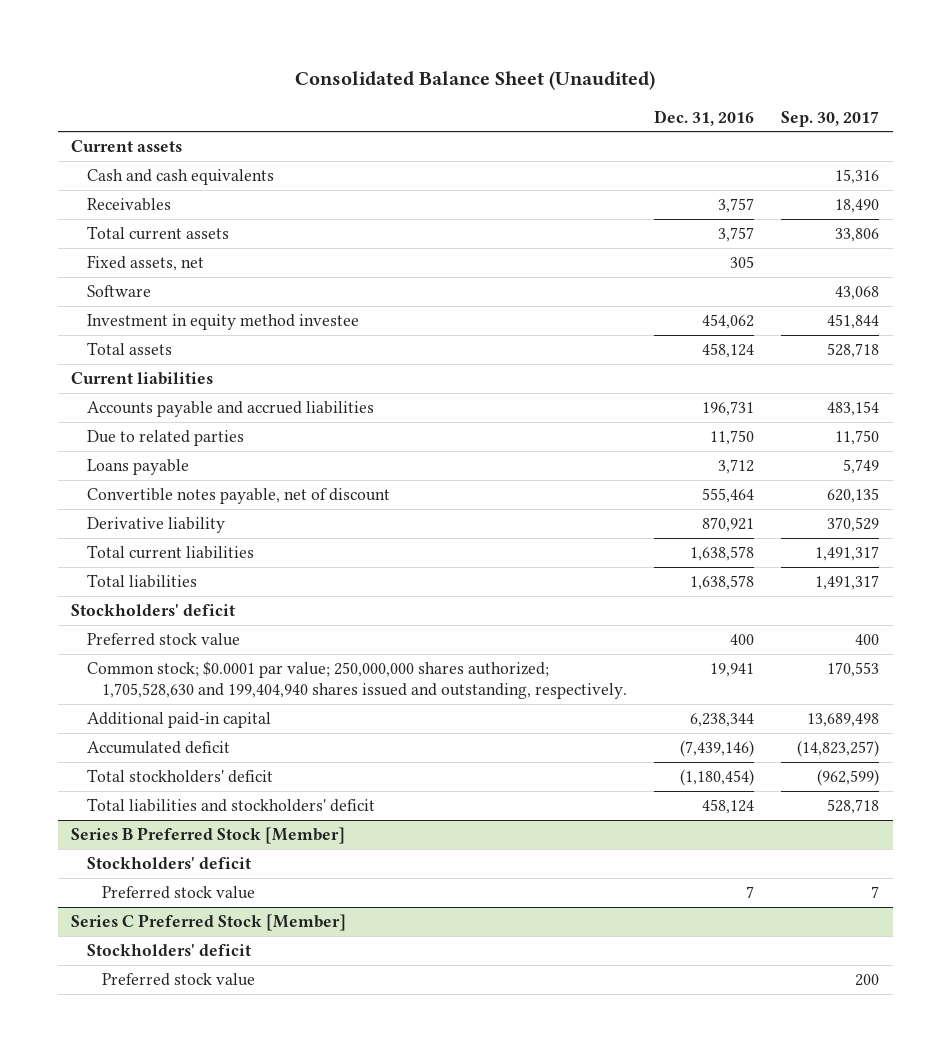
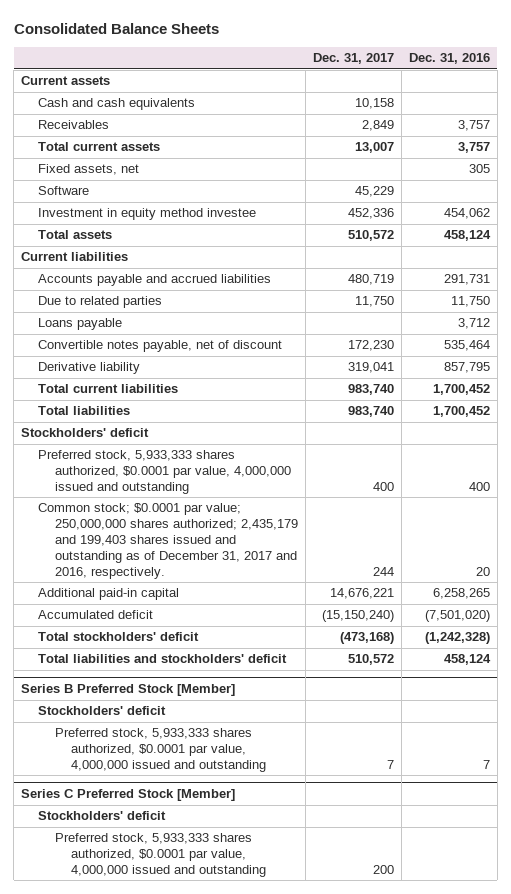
- Consolidated Balance Sheet (Unaudited)
+ Consolidated Balance Sheets
- | Dec. 31, 2016 | Sep. 30, 2017
+ | Dec. 31, 2017 | Dec. 31, 2016
- Accounts payable and accrued liabilities | 196,731 | 483,154
+ Accounts payable and accrued liabilities | 480,719 | 291,731
- Convertible notes payable, net of discount | 555,464 | 620,135
- Derivative liability | 870,921 | 370,529
- Total current liabilities | 1,638,578 | 1,491,317
- Total liabilities | 1,638,578 | 1,491,317
+ Convertible notes payable, net of discount | 172,230 | 535,464
+ Derivative liability | 319,041 | 857,795
+ Total current liabilities | 983,740 | 1,700,452
+ Total liabilities | 983,740 | 1,700,452
- Preferred stock value | 400 | 400
- Common stock; $0.0001 par value; 250,000,000 shares authorized; 1,705,528,630 and 199,404,940 shares issued and outstanding, respectively. | 19,941 | 170,553
- Additional paid-in capital | 6,238,344 | 13,689,498
- Accumulated deficit | (7,439,146) | (14,823,257)
- Total stockholders' deficit | (1,180,454) | (962,599)
+ Preferred stock, 5,933,333 shares authorized, $0.0001 par value, 4,000,000 issued and outstanding | 400 | 400
+ Common stock; $0.0001 par value; 250,000,000 shares authorized; 2,435,179 and 199,403 shares issued and outstanding as of December 31, 2017 and 2016, respectively. | 244 | 20
+ Additional paid-in capital | 14,676,221 | 6,258,265
+ Accumulated deficit | (15,150,240) | (7,501,020)
+ Total stockholders' deficit | (473,168) | (1,242,328)
@ Series B Preferred Stock [Member]
- Preferred stock value | 7 | 7
+ Preferred stock, 5,933,333 shares authorized, $0.0001 par value, 4,000,000 issued and outstanding | 7 | 7
@ Series C Preferred Stock [Member]
- Preferred stock value | | 200
+ Preferred stock, 5,933,333 shares authorized, $0.0001 par value, 4,000,000 issued and outstanding | 200 |

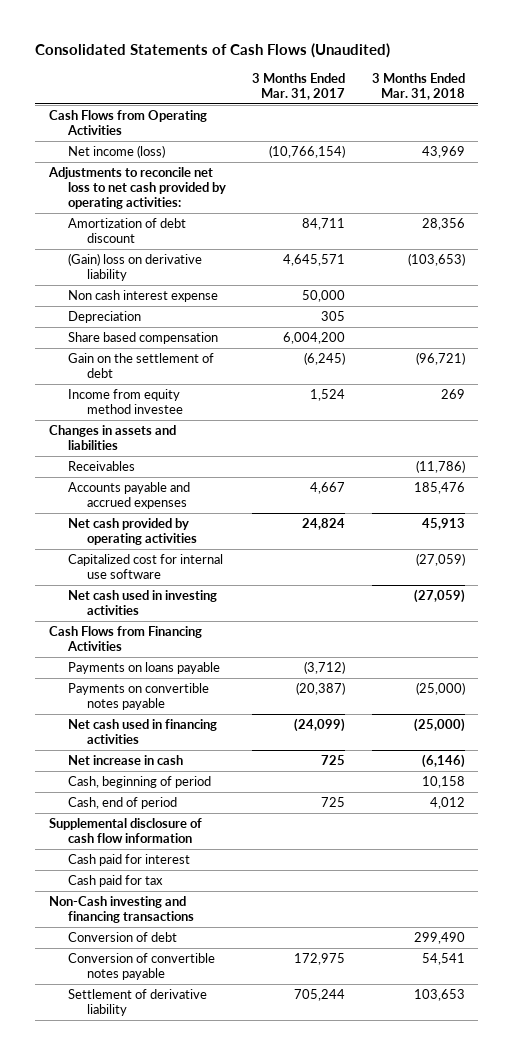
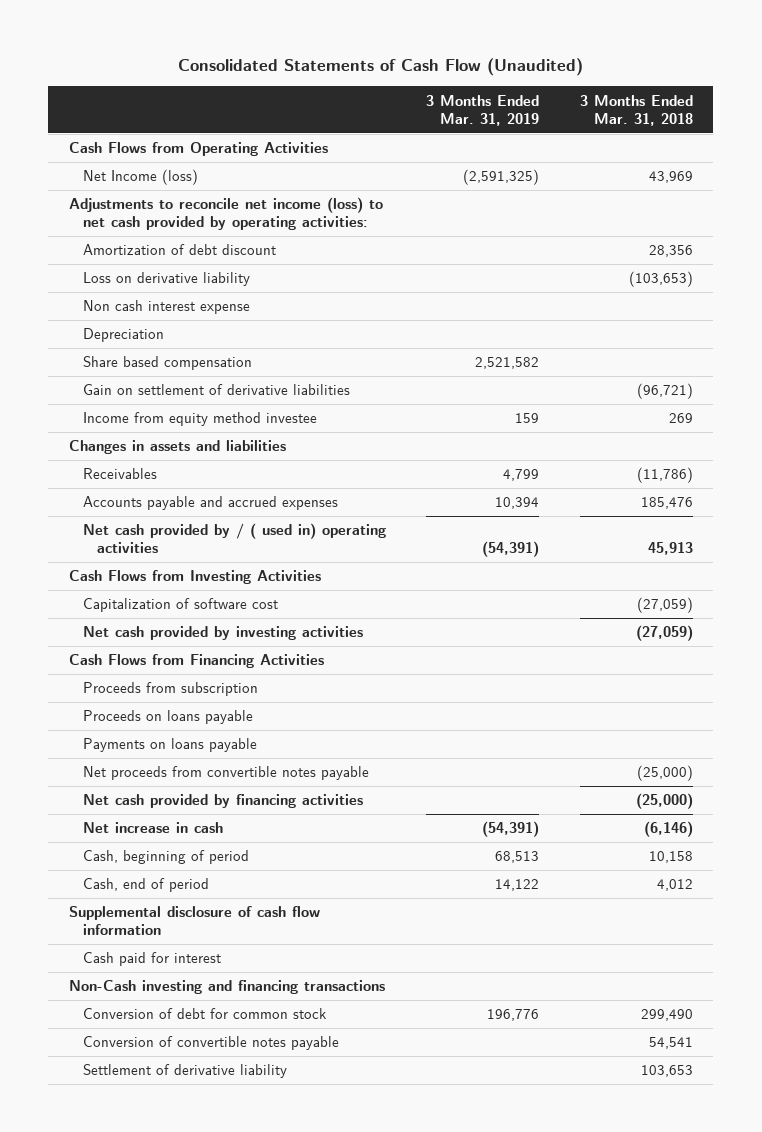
- Consolidated Statements of Cash Flows (Unaudited)
+ Consolidated Statements of Cash Flow (Unaudited)
- | 3 Months Ended Mar. 31, 2017 | 3 Months Ended Mar. 31, 2018
+ | 3 Months Ended Mar. 31, 2019 | 3 Months Ended Mar. 31, 2018
- Net income (loss) | (10,766,154) | 43,969
- Adjustments to reconcile net loss to net cash provided by operating activities:
+ Net Income (loss) | (2,591,325) | 43,969
+ Adjustments to reconcile net income (loss) to net cash provided by operating activities:
- (Gain) loss on derivative liability | 4,645,571 | (103,653)
+ Loss on derivative liability | | (103,653)
- Gain on the settlement of debt | (6,245) | (96,721)
+ Gain on settlement of derivative liabilities | | (96,721)
- Net cash provided by operating activities | 24,824 | 45,913
- Capitalized cost for internal use software | | (27,059)
- Net cash used in investing activities | | (27,059)
+ Net cash provided by / ( used in) operating activities | (54,391) | 45,913
+ Cash Flows from Investing Activities
+ Capitalization of software cost | | (27,059)
+ Net cash provided by investing activities | | (27,059)
+ Proceeds from subscription
+ Proceeds on loans payable
- Payments on convertible notes payable | (20,387) | (25,000)
- Net cash used in financing activities | (24,099) | (25,000)
+ Net proceeds from convertible notes payable | | (25,000)
+ Net cash provided by financing activities | | (25,000)
- Cash paid for tax
- Conversion of debt | | 299,490
+ Conversion of debt for common stock | 196,776 | 299,490

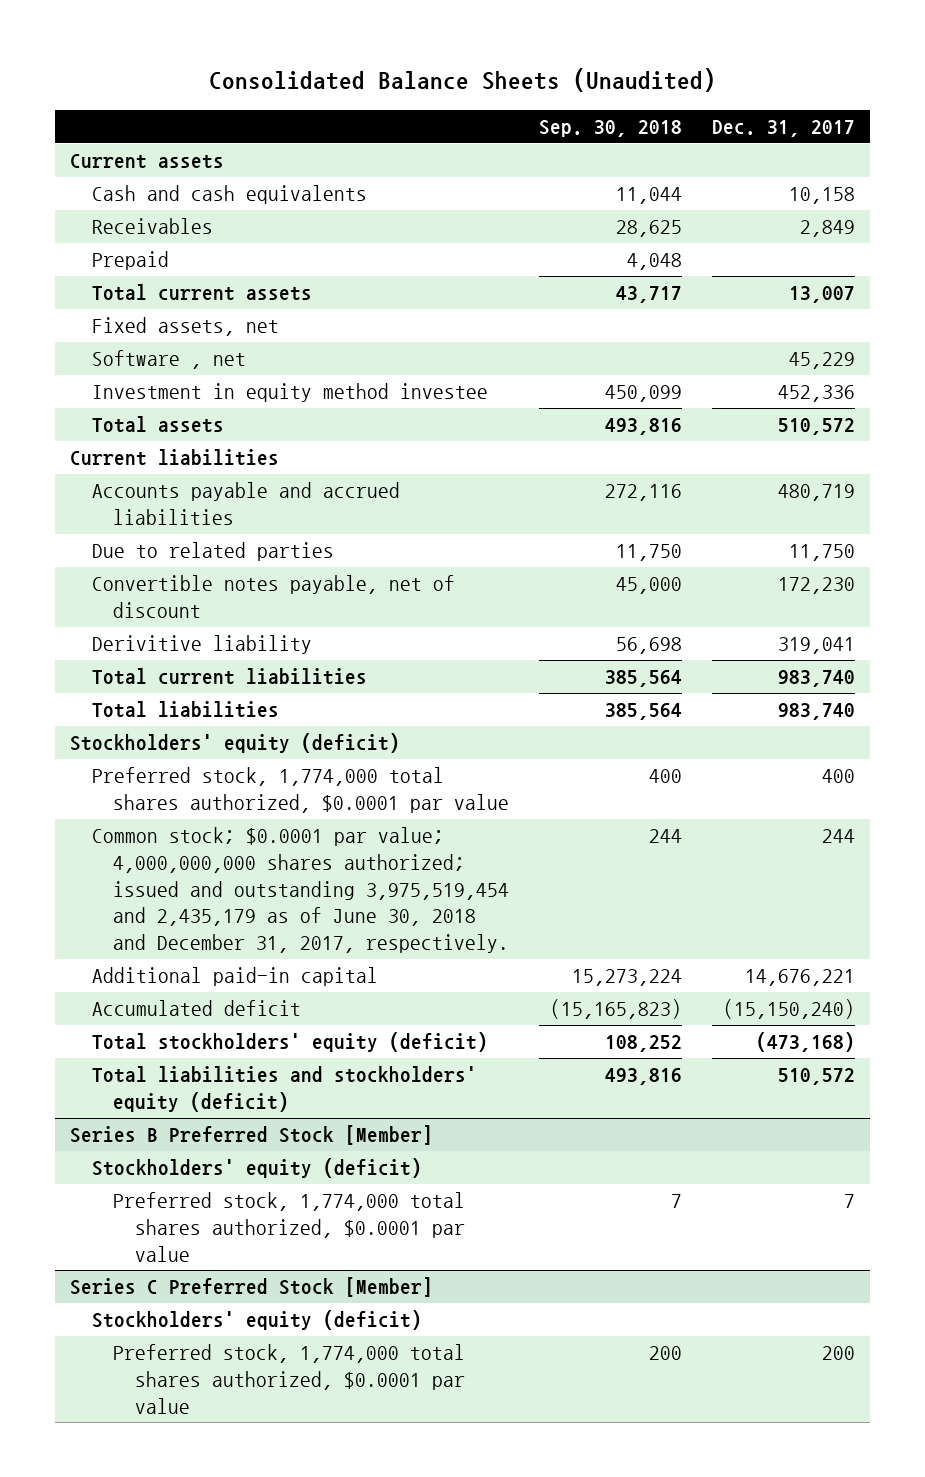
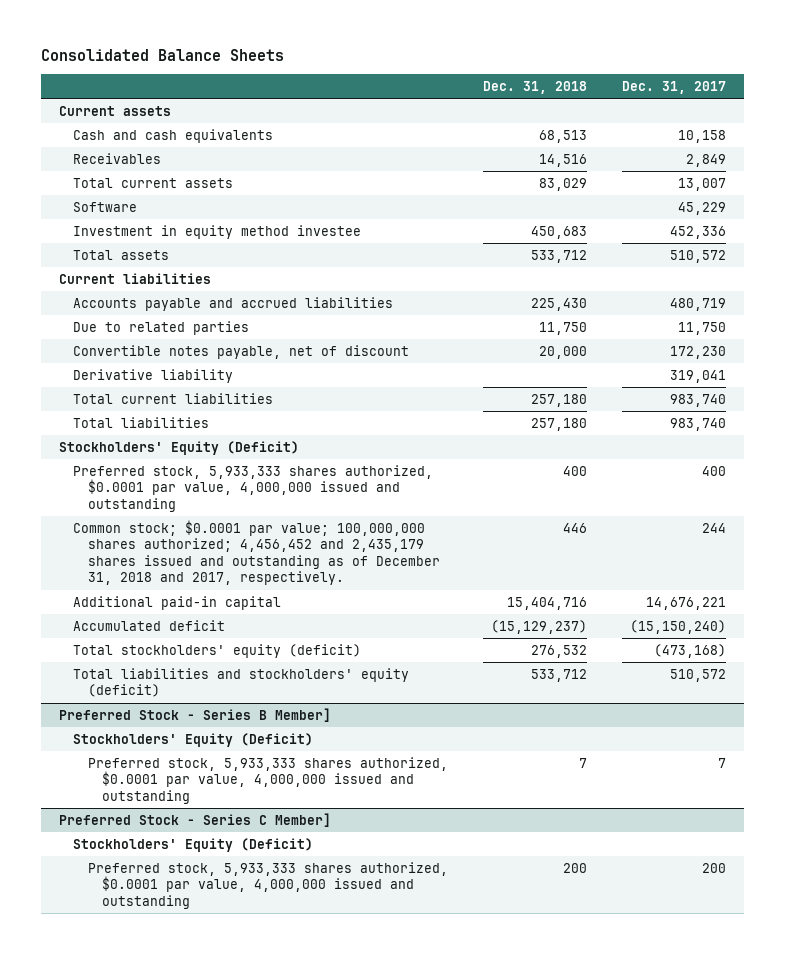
- Consolidated Balance Sheets (Unaudited)
+ Consolidated Balance Sheets
- | Sep. 30, 2018 | Dec. 31, 2017
+ | Dec. 31, 2018 | Dec. 31, 2017
- Prepaid | 4,048 |
- Fixed assets, net
- Software , net | | 45,229
+ Software | | 45,229
- Derivitive liability | 56,698 | 319,041
+ Derivative liability | | 319,041
- Stockholders' equity (deficit)
- Preferred stock, 1,774,000 total shares authorized, $0.0001 par value | 400 | 400
- Common stock; $0.0001 par value; 4,000,000,000 shares authorized; issued and outstanding 3,975,519,454 and 2,435,179 as of June 30, 2018 and December 31, 2017, respectively. | 244 | 244
+ Stockholders' Equity (Deficit)
+ Preferred stock, 5,933,333 shares authorized, $0.0001 par value, 4,000,000 issued and outstanding | 400 | 400
+ Common stock; $0.0001 par value; 100,000,000 shares authorized; 4,456,452 and 2,435,179 shares issued and outstanding as of December 31, 2018 and 2017, respectively. | 446 | 244
- Series B Preferred Stock [Member]
- Stockholders' equity (deficit)
- Preferred stock, 1,774,000 total shares authorized, $0.0001 par value | 7 | 7
- Series C Preferred Stock [Member]
- Stockholders' equity (deficit)
- Preferred stock, 1,774,000 total shares authorized, $0.0001 par value | 200 | 200
+ Preferred Stock - Series B Member]
+ Stockholders' Equity (Deficit)
+ Preferred stock, 5,933,333 shares authorized, $0.0001 par value, 4,000,000 issued and outstanding | 7 | 7
+ Preferred Stock - Series C Member]
+ Stockholders' Equity (Deficit)
+ Preferred stock, 5,933,333 shares authorized, $0.0001 par value, 4,000,000 issued and outstanding | 200 | 200

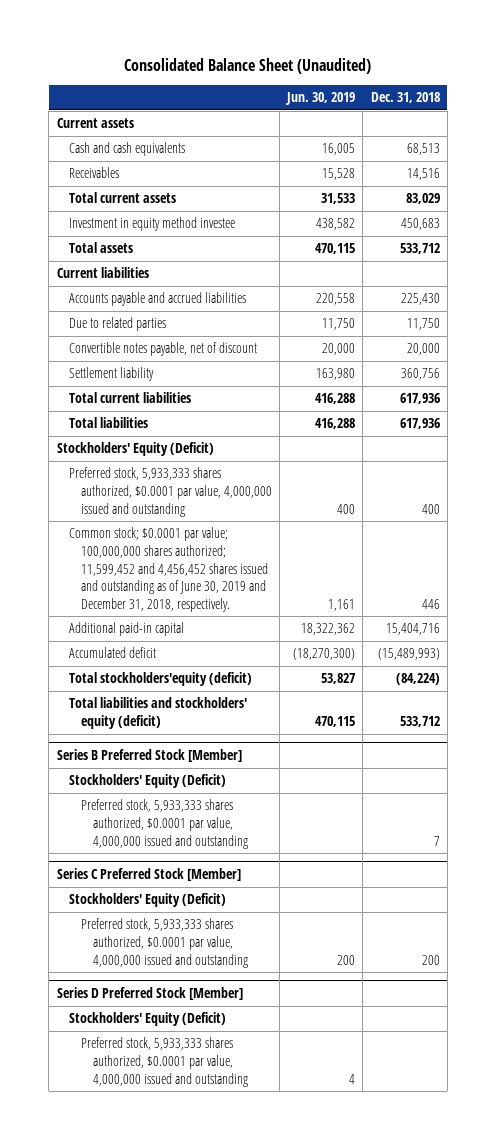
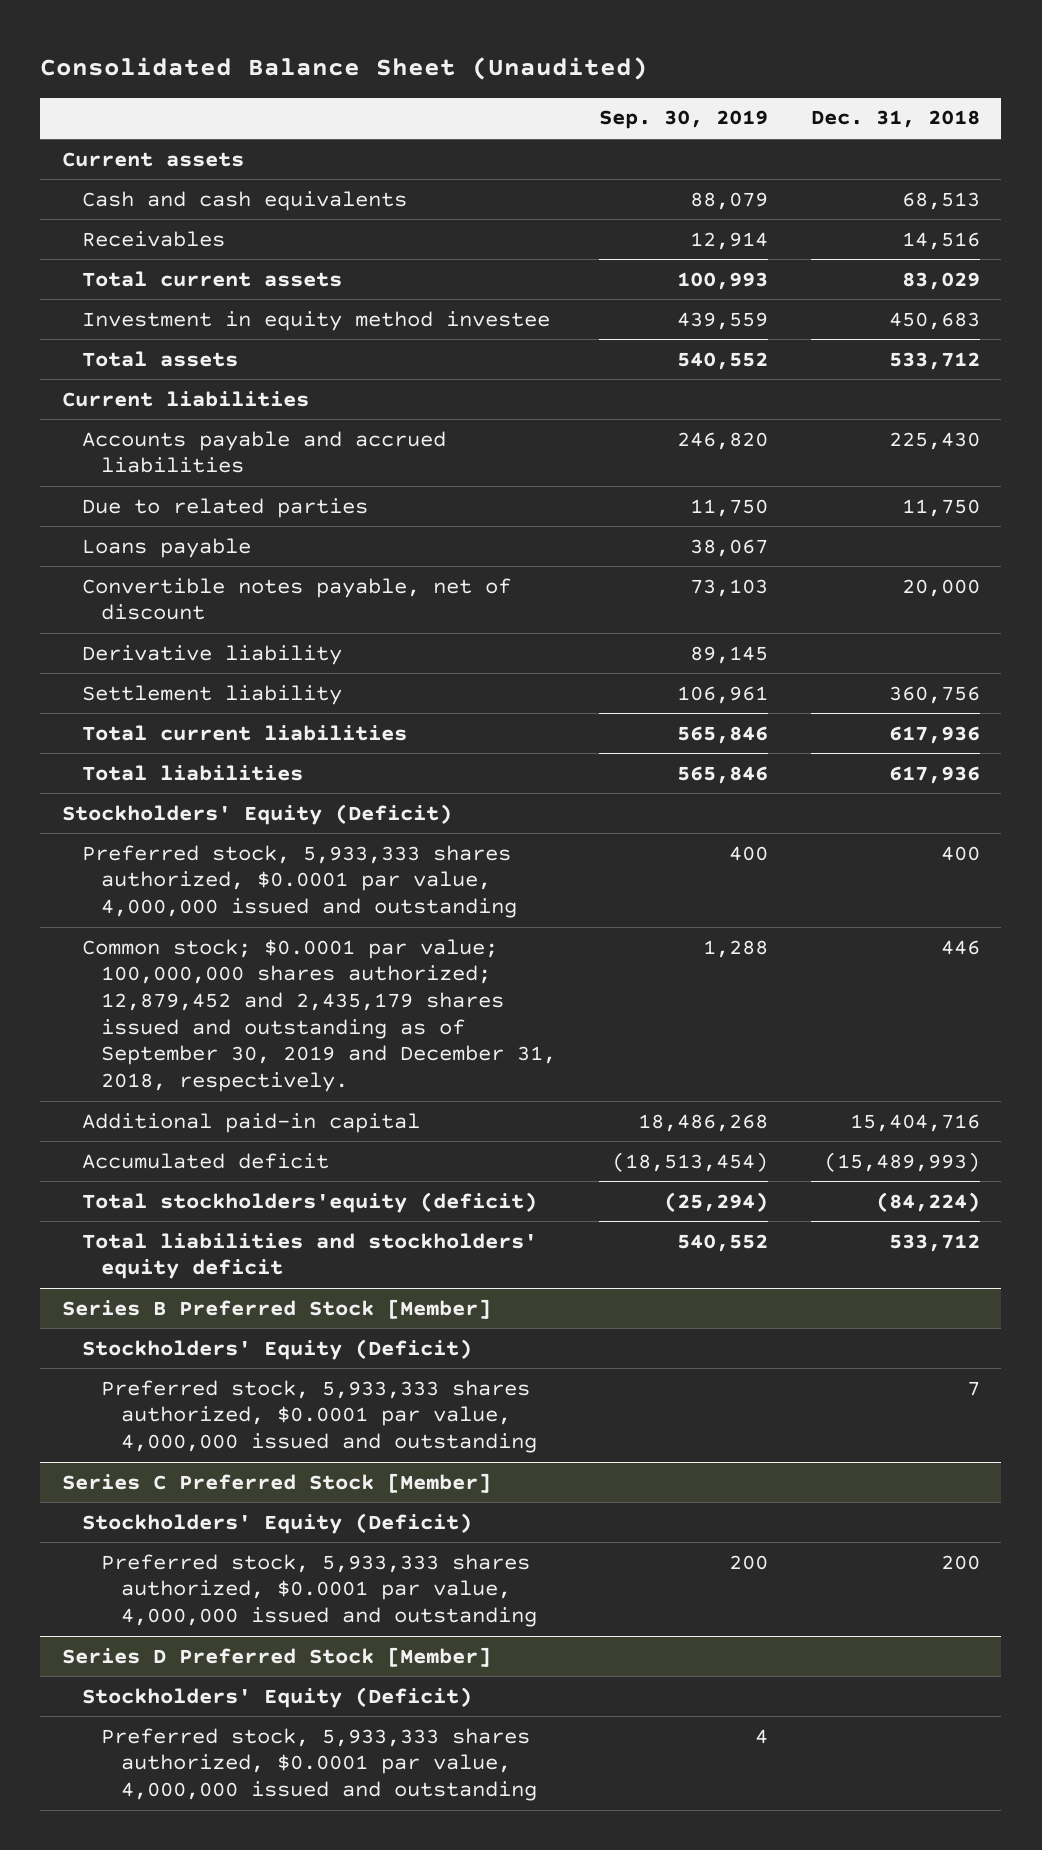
- | Jun. 30, 2019 | Dec. 31, 2018
+ | Sep. 30, 2019 | Dec. 31, 2018
+ Loans payable | 38,067 |
+ Derivative liability | 89,145 |
- Common stock; $0.0001 par value; 100,000,000 shares authorized; 11,599,452 and 4,456,452 shares issued and outstanding as of June 30, 2019 and December 31, 2018, respectively. | 1,161 | 446
+ Common stock; $0.0001 par value; 100,000,000 shares authorized; 12,879,452 and 2,435,179 shares issued and outstanding as of September 30, 2019 and December 31, 2018, respectively. | 1,288 | 446
- Total liabilities and stockholders' equity (deficit) | 470,115 | 533,712
+ Total liabilities and stockholders' equity deficit | 540,552 | 533,712

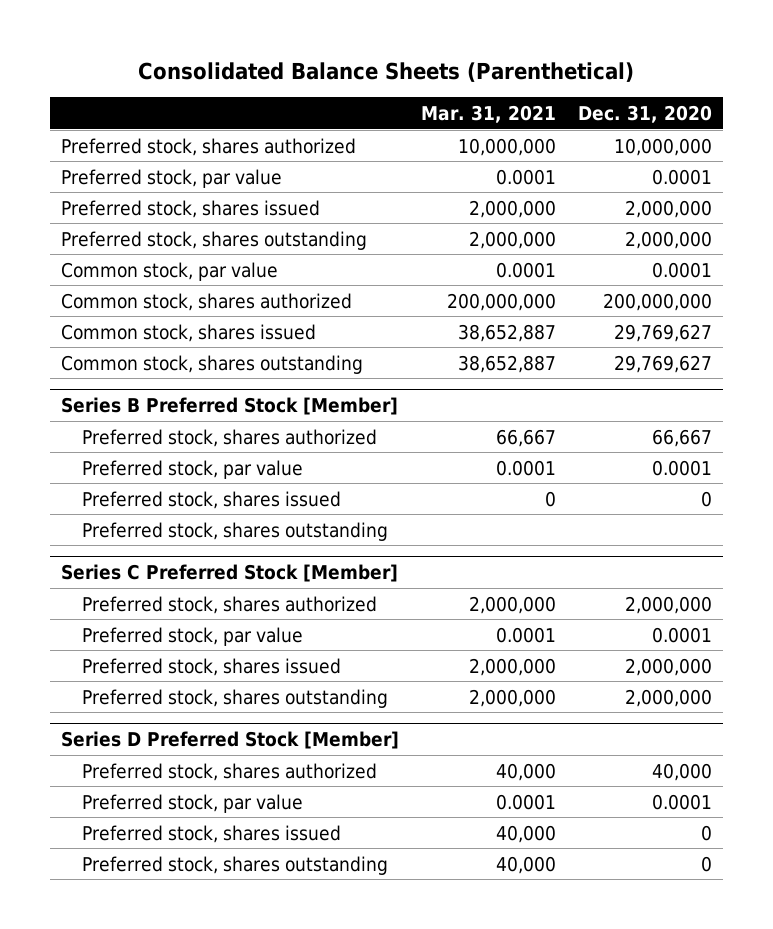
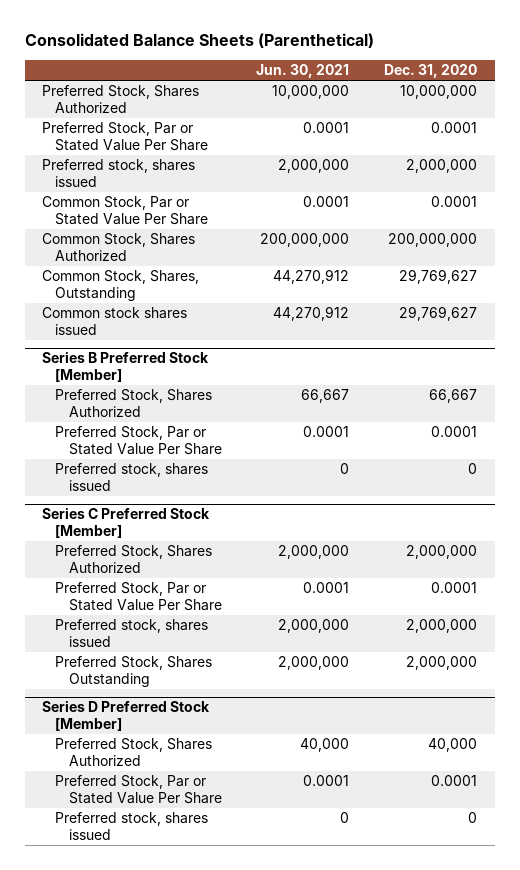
- | Mar. 31, 2021 | Dec. 31, 2020
+ | Jun. 30, 2021 | Dec. 31, 2020
- Preferred stock, shares authorized | 10,000,000 | 10,000,000
- Preferred stock, par value | 0.0001 | 0.0001
+ Preferred Stock, Shares Authorized | 10,000,000 | 10,000,000
+ Preferred Stock, Par or Stated Value Per Share | 0.0001 | 0.0001
- Preferred stock, shares outstanding | 2,000,000 | 2,000,000
- Common stock, par value | 0.0001 | 0.0001
- Common stock, shares authorized | 200,000,000 | 200,000,000
- Common stock, shares issued | 38,652,887 | 29,769,627
- Common stock, shares outstanding | 38,652,887 | 29,769,627
+ Common Stock, Par or Stated Value Per Share | 0.0001 | 0.0001
+ Common Stock, Shares Authorized | 200,000,000 | 200,000,000
+ Common Stock, Shares, Outstanding | 44,270,912 | 29,769,627
+ Common stock shares issued | 44,270,912 | 29,769,627
@ Series B Preferred Stock [Member]
- Preferred stock, shares authorized | 66,667 | 66,667
- Preferred stock, par value | 0.0001 | 0.0001
+ Preferred Stock, Shares Authorized | 66,667 | 66,667
+ Preferred Stock, Par or Stated Value Per Share | 0.0001 | 0.0001
- Preferred stock, shares outstanding
@ Series C Preferred Stock [Member]
- Preferred stock, shares authorized | 2,000,000 | 2,000,000
- Preferred stock, par value | 0.0001 | 0.0001
+ Preferred Stock, Shares Authorized | 2,000,000 | 2,000,000
+ Preferred Stock, Par or Stated Value Per Share | 0.0001 | 0.0001
- Preferred stock, shares outstanding | 2,000,000 | 2,000,000
+ Preferred Stock, Shares Outstanding | 2,000,000 | 2,000,000
@ Series D Preferred Stock [Member]
- Preferred stock, shares authorized | 40,000 | 40,000
- Preferred stock, par value | 0.0001 | 0.0001
+ Preferred Stock, Shares Authorized | 40,000 | 40,000
+ Preferred Stock, Par or Stated Value Per Share | 0.0001 | 0.0001
- Preferred stock, shares outstanding | 40,000 | 0

